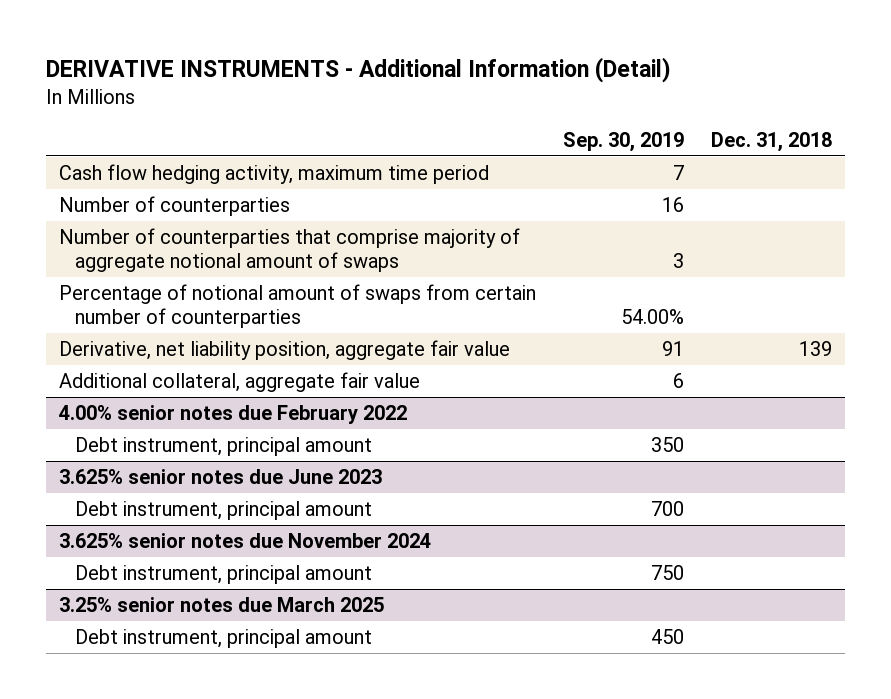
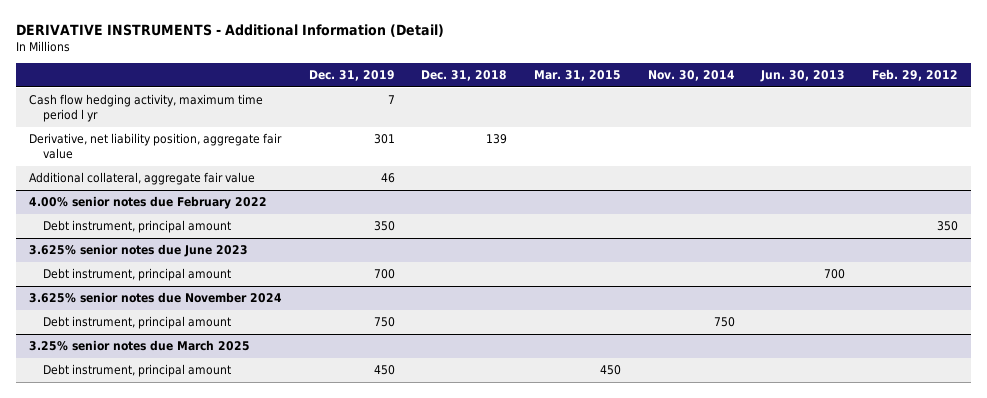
- | Sep. 30, 2019 | Dec. 31, 2018
+ | Dec. 31, 2019 | Dec. 31, 2018 | Mar. 31, 2015 | Nov. 30, 2014 | Jun. 30, 2013 | Feb. 29, 2012
- Cash flow hedging activity, maximum time period | 7 |
- Number of counterparties | 16 |
- Number of counterparties that comprise majority of aggregate notional amount of swaps | 3 |
- Percentage of notional amount of swaps from certain number of counterparties | 54.00% |
+ Cash flow hedging activity, maximum time period l yr | 7 | | | | |

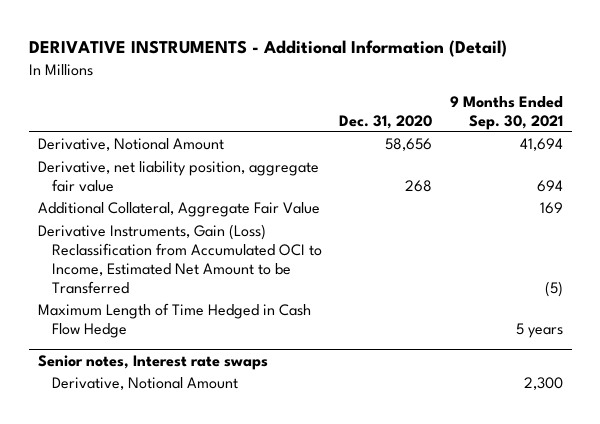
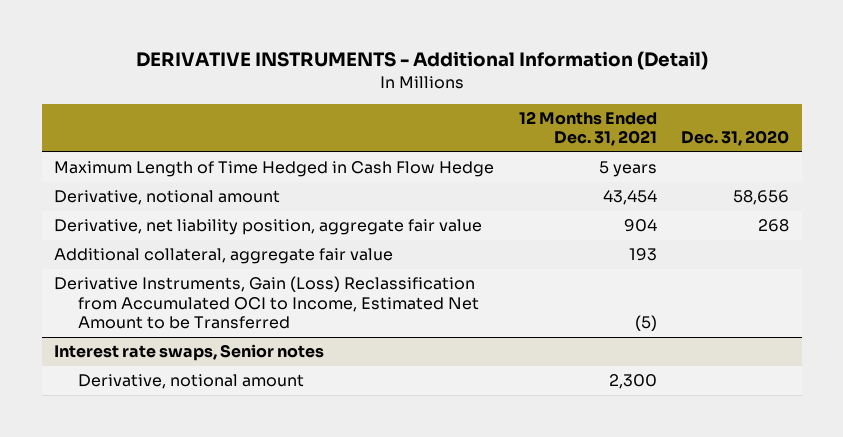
- | Dec. 31, 2020 | 9 Months Ended Sep. 30, 2021
+ | 12 Months Ended Dec. 31, 2021 | Dec. 31, 2020
- Derivative, Notional Amount | 58,656 | 41,694
moved up: Maximum Length of Time Hedged in Cash Flow Hedge | 5 years |
+ Derivative, notional amount | 43,454 | 58,656
- Additional Collateral, Aggregate Fair Value | | 169
+ Additional collateral, aggregate fair value | 193 |
- Senior notes, Interest rate swaps
- Derivative, Notional Amount | | 2,300
+ Interest rate swaps, Senior notes
+ Derivative, notional amount | 2,300 |

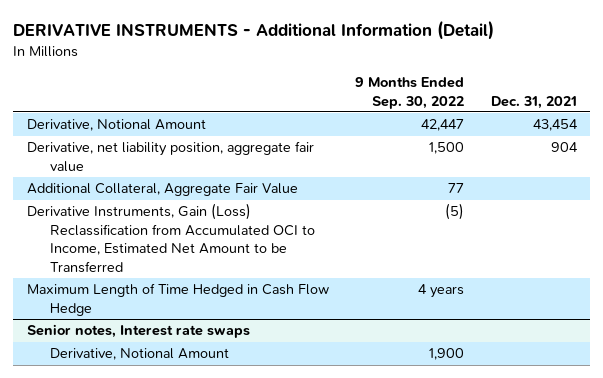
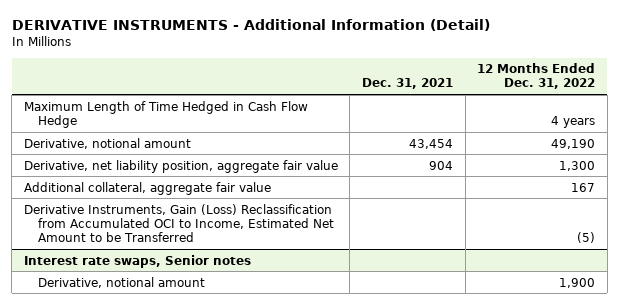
- | 9 Months Ended Sep. 30, 2022 | Dec. 31, 2021
+ | Dec. 31, 2021 | 12 Months Ended Dec. 31, 2022
- Derivative, Notional Amount | 42,447 | 43,454
moved up: Maximum Length of Time Hedged in Cash Flow Hedge | | 4 years
+ Derivative, notional amount | 43,454 | 49,190
- Additional Collateral, Aggregate Fair Value | 77 |
+ Additional collateral, aggregate fair value | | 167
- Senior notes, Interest rate swaps
- Derivative, Notional Amount | 1,900 |
+ Interest rate swaps, Senior notes
+ Derivative, notional amount | | 1,900

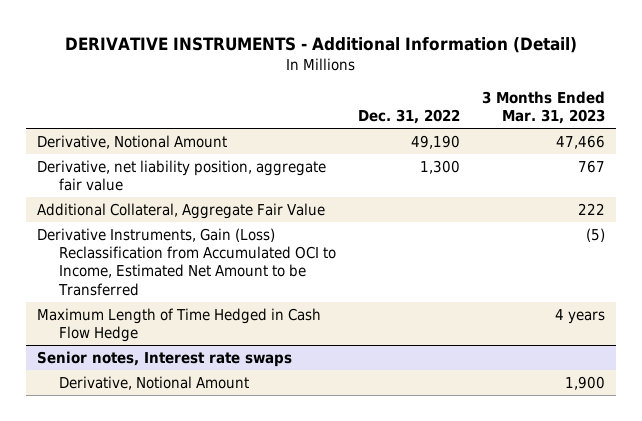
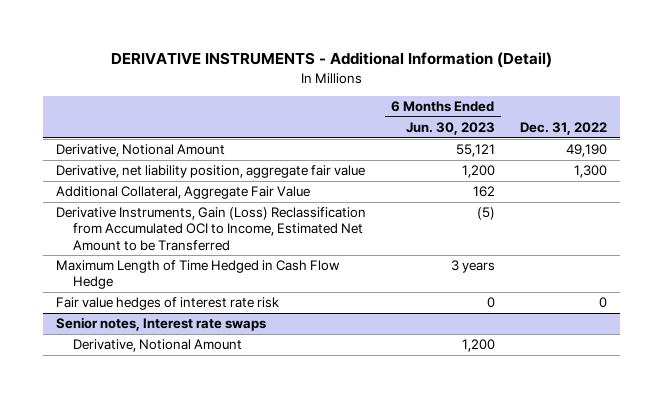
- | Dec. 31, 2022 | 3 Months Ended Mar. 31, 2023
+ | 6 Months Ended Jun. 30, 2023 | Dec. 31, 2022
+ Fair value hedges of interest rate risk | 0 | 0

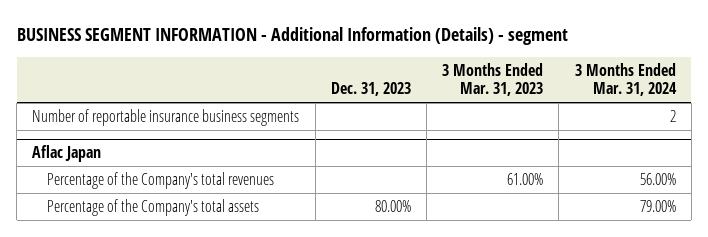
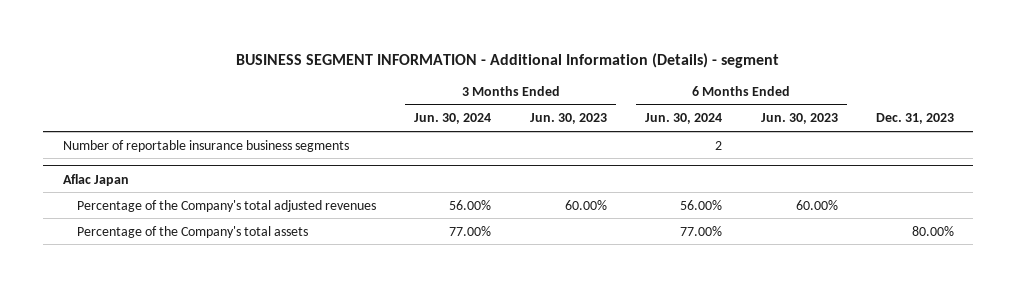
- | Dec. 31, 2023 | 3 Months Ended Mar. 31, 2023 | 3 Months Ended Mar. 31, 2024
+ | 3 Months Ended Jun. 30, 2024 | 3 Months Ended Jun. 30, 2023 | 6 Months Ended Jun. 30, 2024 | 6 Months Ended Jun. 30, 2023 | Dec. 31, 2023
@ Aflac Japan
- Percentage of the Company's total revenues | | 61.00% | 56.00%
+ Percentage of the Company's total adjusted revenues | 56.00% | 60.00% | 56.00% | 60.00% |

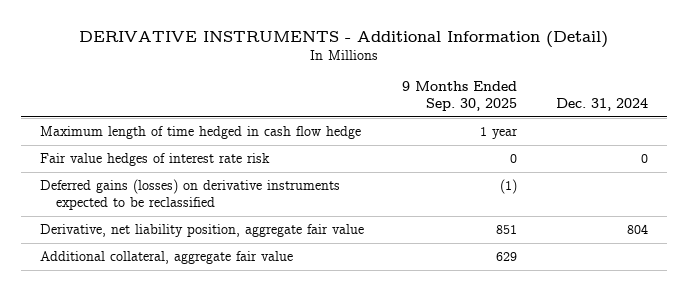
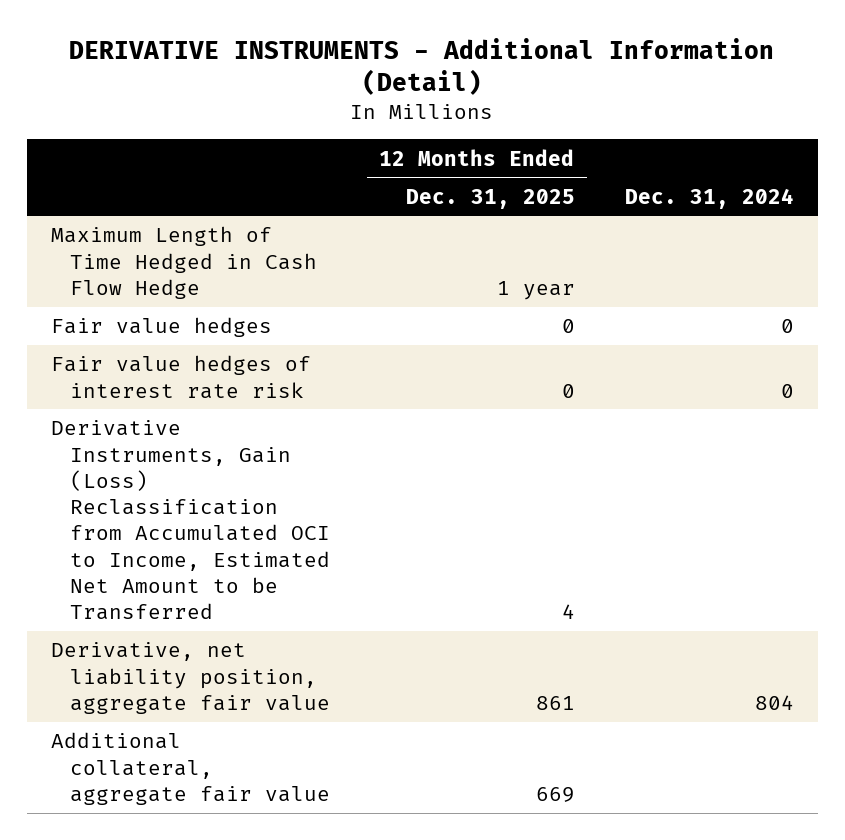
- | 9 Months Ended Sep. 30, 2025 | Dec. 31, 2024
+ | 12 Months Ended Dec. 31, 2025 | Dec. 31, 2024
- Maximum length of time hedged in cash flow hedge | 1 year |
+ Maximum Length of Time Hedged in Cash Flow Hedge | 1 year |
+ Fair value hedges | 0 | 0
- Deferred gains (losses) on derivative instruments expected to be reclassified | (1) |
+ Derivative Instruments, Gain (Loss) Reclassification from Accumulated OCI to Income, Estimated Net Amount to be Transferred | 4 |

